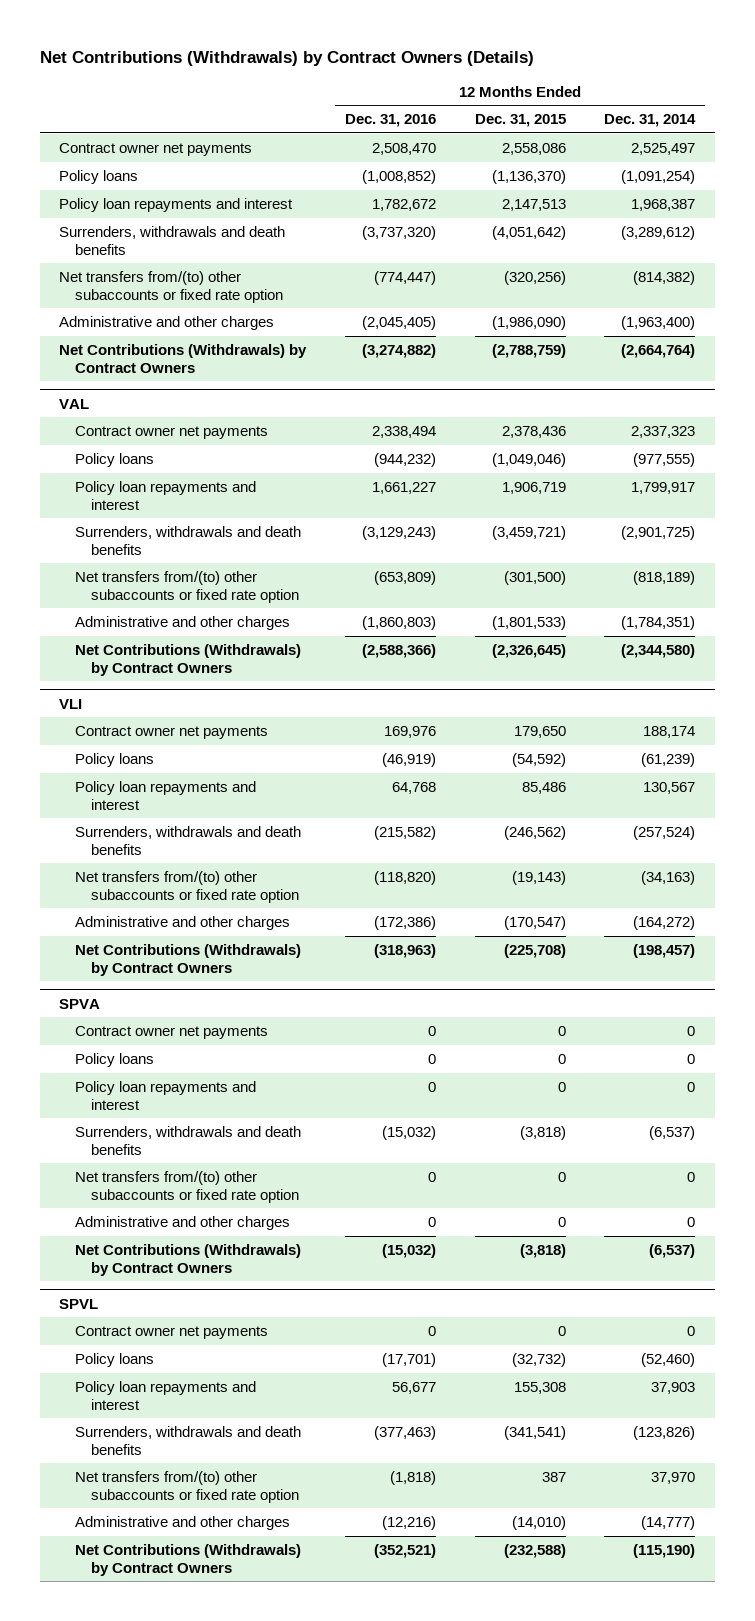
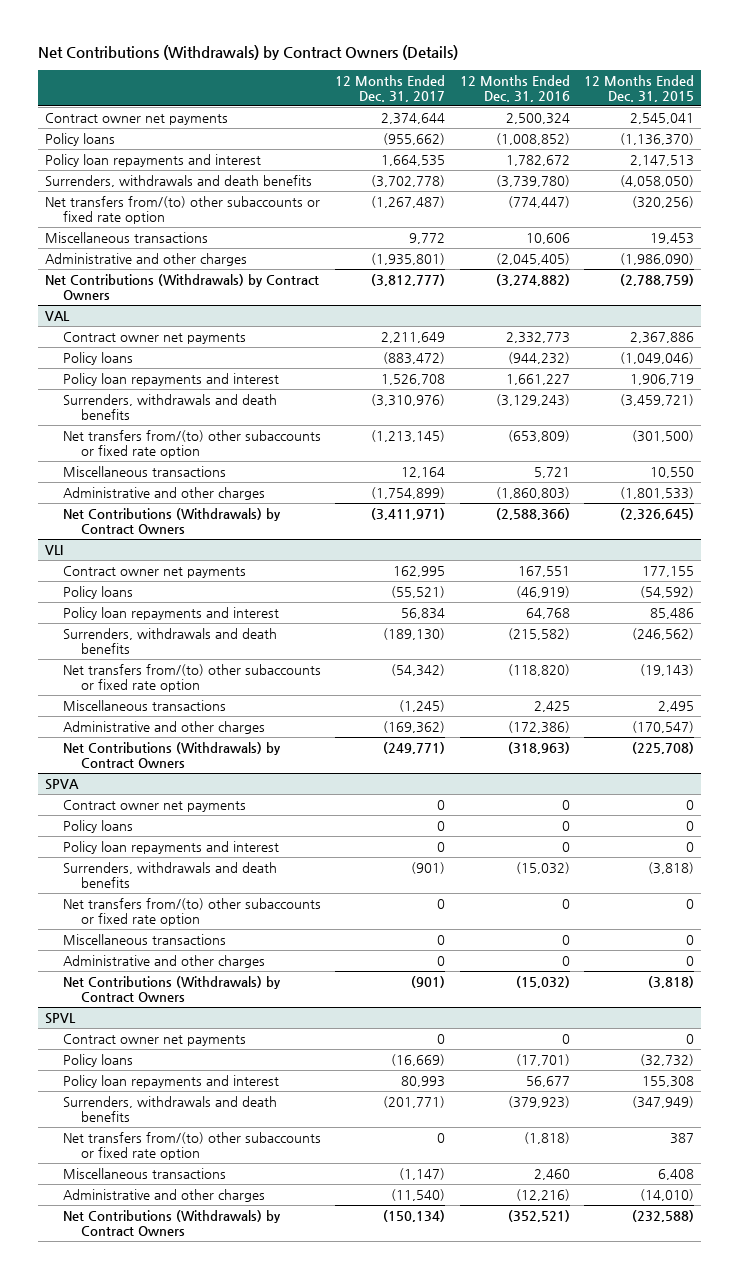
- | 12 Months Ended Dec. 31, 2016 | 12 Months Ended Dec. 31, 2015 | 12 Months Ended Dec. 31, 2014
+ | 12 Months Ended Dec. 31, 2017 | 12 Months Ended Dec. 31, 2016 | 12 Months Ended Dec. 31, 2015
- Contract owner net payments | 2,508,470 | 2,558,086 | 2,525,497
+ Contract owner net payments | 2,374,644 | 2,500,324 | 2,545,041
- Surrenders, withdrawals and death benefits | (3,737,320) | (4,051,642) | (3,289,612)
+ Surrenders, withdrawals and death benefits | (3,702,778) | (3,739,780) | (4,058,050)
+ Miscellaneous transactions | 9,772 | 10,606 | 19,453
@ VAL
- Contract owner net payments | 2,338,494 | 2,378,436 | 2,337,323
+ Contract owner net payments | 2,211,649 | 2,332,773 | 2,367,886
+ Miscellaneous transactions | 12,164 | 5,721 | 10,550
@ VLI
- Contract owner net payments | 169,976 | 179,650 | 188,174
+ Contract owner net payments | 162,995 | 167,551 | 177,155
+ Miscellaneous transactions | (1,245) | 2,425 | 2,495
@ SPVA
+ Miscellaneous transactions | 0 | 0 | 0
@ SPVL
- Surrenders, withdrawals and death benefits | (377,463) | (341,541) | (123,826)
+ Surrenders, withdrawals and death benefits | (201,771) | (379,923) | (347,949)
+ Miscellaneous transactions | (1,147) | 2,460 | 6,408

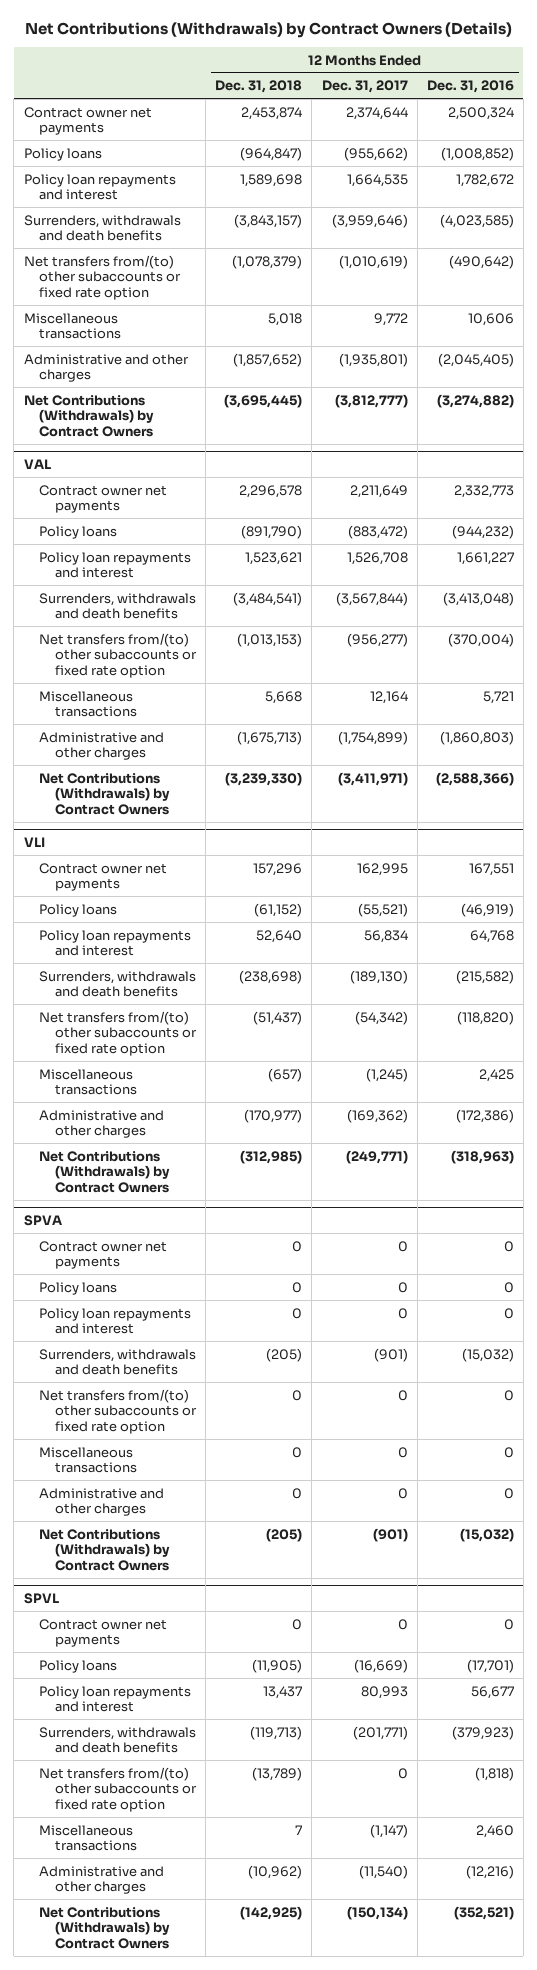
- | 12 Months Ended Dec. 31, 2017 | 12 Months Ended Dec. 31, 2016 | 12 Months Ended Dec. 31, 2015
+ | 12 Months Ended Dec. 31, 2018 | 12 Months Ended Dec. 31, 2017 | 12 Months Ended Dec. 31, 2016
- Surrenders, withdrawals and death benefits | (3,702,778) | (3,739,780) | (4,058,050)
- Net transfers from/(to) other subaccounts or fixed rate option | (1,267,487) | (774,447) | (320,256)
+ Surrenders, withdrawals and death benefits | (3,843,157) | (3,959,646) | (4,023,585)
+ Net transfers from/(to) other subaccounts or fixed rate option | (1,078,379) | (1,010,619) | (490,642)
@ VAL
- Surrenders, withdrawals and death benefits | (3,310,976) | (3,129,243) | (3,459,721)
- Net transfers from/(to) other subaccounts or fixed rate option | (1,213,145) | (653,809) | (301,500)
+ Surrenders, withdrawals and death benefits | (3,484,541) | (3,567,844) | (3,413,048)
+ Net transfers from/(to) other subaccounts or fixed rate option | (1,013,153) | (956,277) | (370,004)

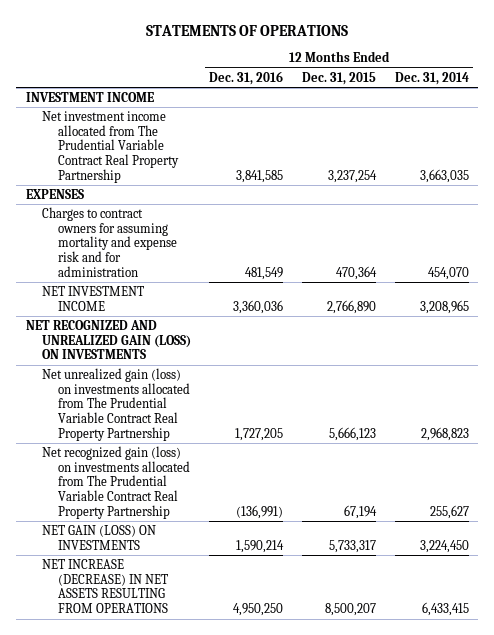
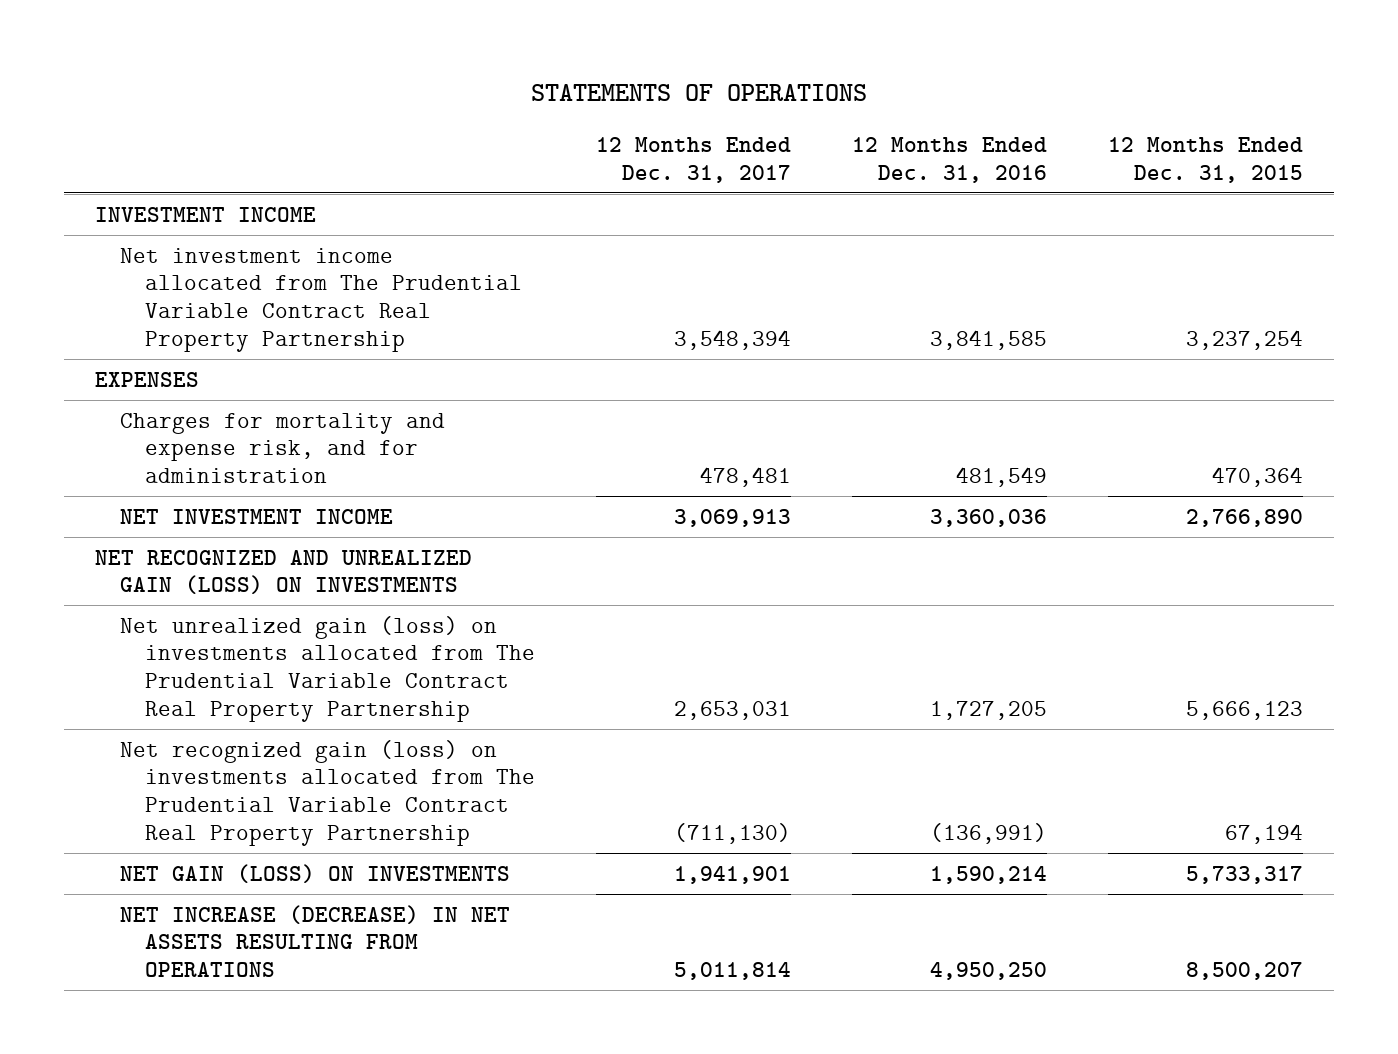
- | 12 Months Ended Dec. 31, 2016 | 12 Months Ended Dec. 31, 2015 | 12 Months Ended Dec. 31, 2014
+ | 12 Months Ended Dec. 31, 2017 | 12 Months Ended Dec. 31, 2016 | 12 Months Ended Dec. 31, 2015
- Charges to contract owners for assuming mortality and expense risk and for administration | 481,549 | 470,364 | 454,070
+ Charges for mortality and expense risk, and for administration | 478,481 | 481,549 | 470,364

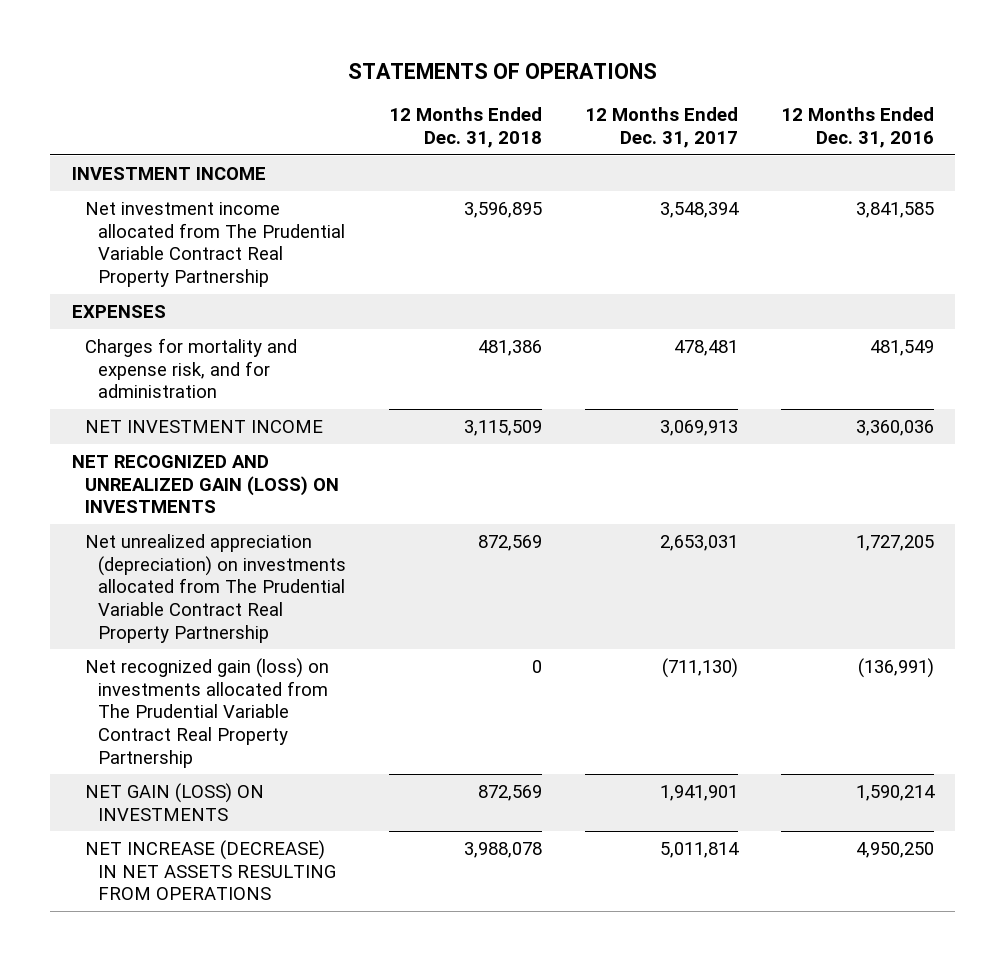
- | 12 Months Ended Dec. 31, 2017 | 12 Months Ended Dec. 31, 2016 | 12 Months Ended Dec. 31, 2015
+ | 12 Months Ended Dec. 31, 2018 | 12 Months Ended Dec. 31, 2017 | 12 Months Ended Dec. 31, 2016
- Net unrealized gain (loss) on investments allocated from The Prudential Variable Contract Real Property Partnership | 2,653,031 | 1,727,205 | 5,666,123
+ Net unrealized appreciation (depreciation) on investments allocated from The Prudential Variable Contract Real Property Partnership | 872,569 | 2,653,031 | 1,727,205

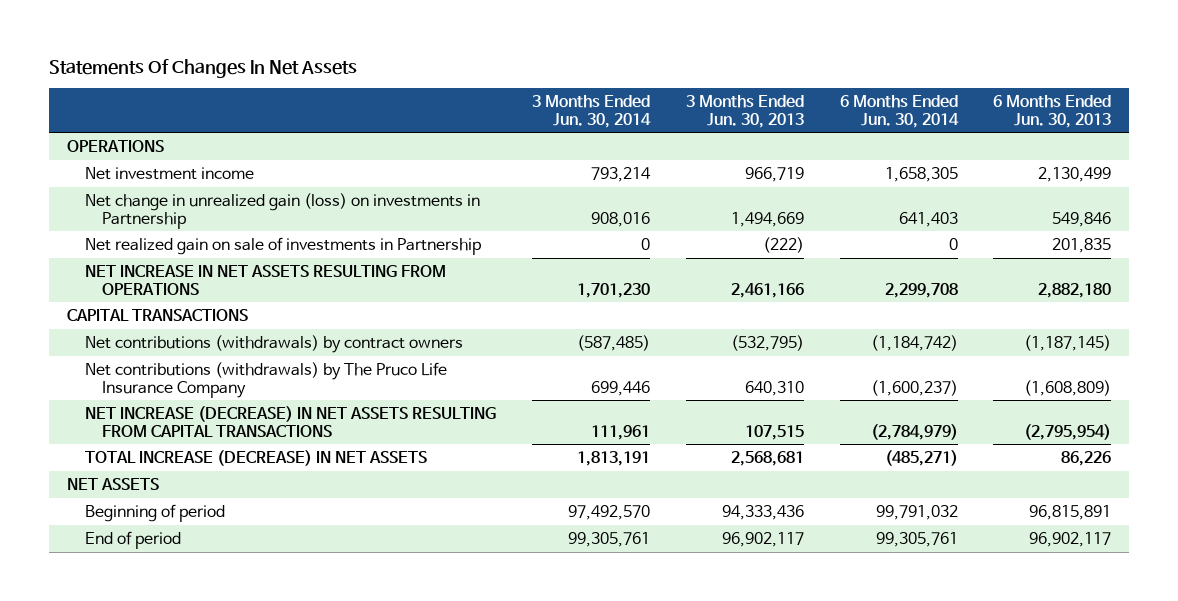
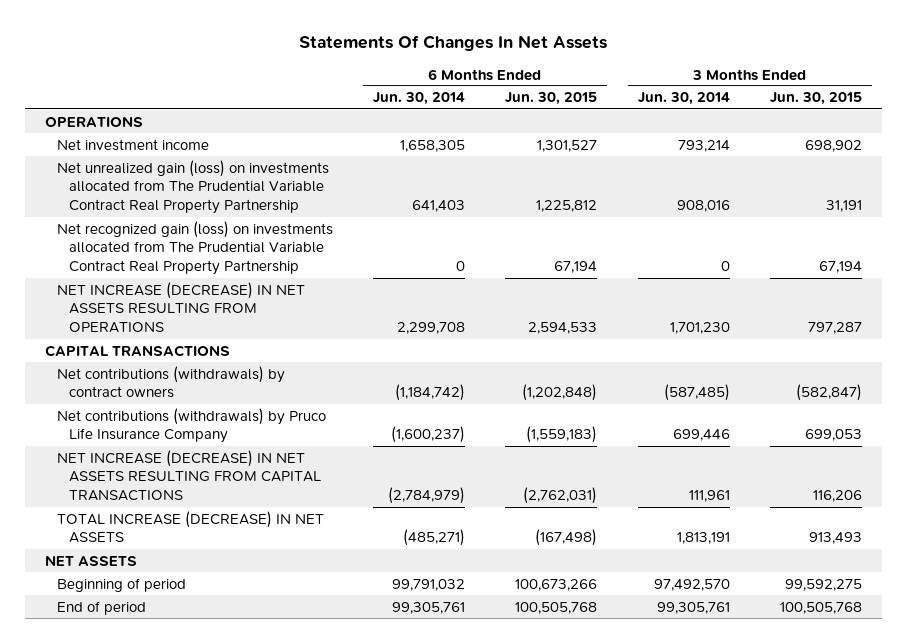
- | 3 Months Ended Jun. 30, 2014 | 3 Months Ended Jun. 30, 2013 | 6 Months Ended Jun. 30, 2014 | 6 Months Ended Jun. 30, 2013
+ | 6 Months Ended Jun. 30, 2014 | 6 Months Ended Jun. 30, 2015 | 3 Months Ended Jun. 30, 2014 | 3 Months Ended Jun. 30, 2015
- Net change in unrealized gain (loss) on investments in Partnership | 908,016 | 1,494,669 | 641,403 | 549,846
- Net realized gain on sale of investments in Partnership | 0 | (222) | 0 | 201,835
- NET INCREASE IN NET ASSETS RESULTING FROM OPERATIONS | 1,701,230 | 2,461,166 | 2,299,708 | 2,882,180
+ Net unrealized gain (loss) on investments allocated from The Prudential Variable Contract Real Property Partnership | 641,403 | 1,225,812 | 908,016 | 31,191
+ Net recognized gain (loss) on investments allocated from The Prudential Variable Contract Real Property Partnership | 0 | 67,194 | 0 | 67,194
+ NET INCREASE (DECREASE) IN NET ASSETS RESULTING FROM OPERATIONS | 2,299,708 | 2,594,533 | 1,701,230 | 797,287
- Net contributions (withdrawals) by The Pruco Life Insurance Company | 699,446 | 640,310 | (1,600,237) | (1,608,809)
+ Net contributions (withdrawals) by Pruco Life Insurance Company | (1,600,237) | (1,559,183) | 699,446 | 699,053

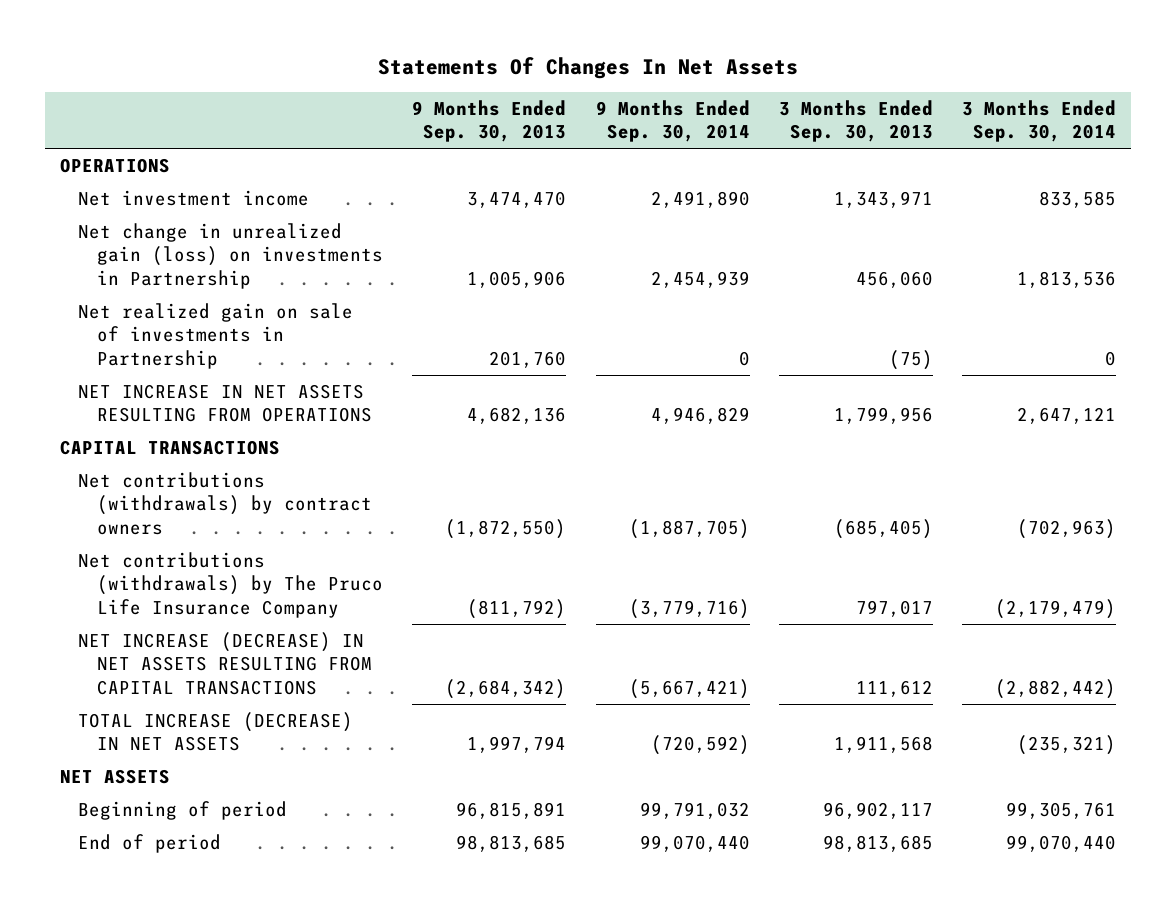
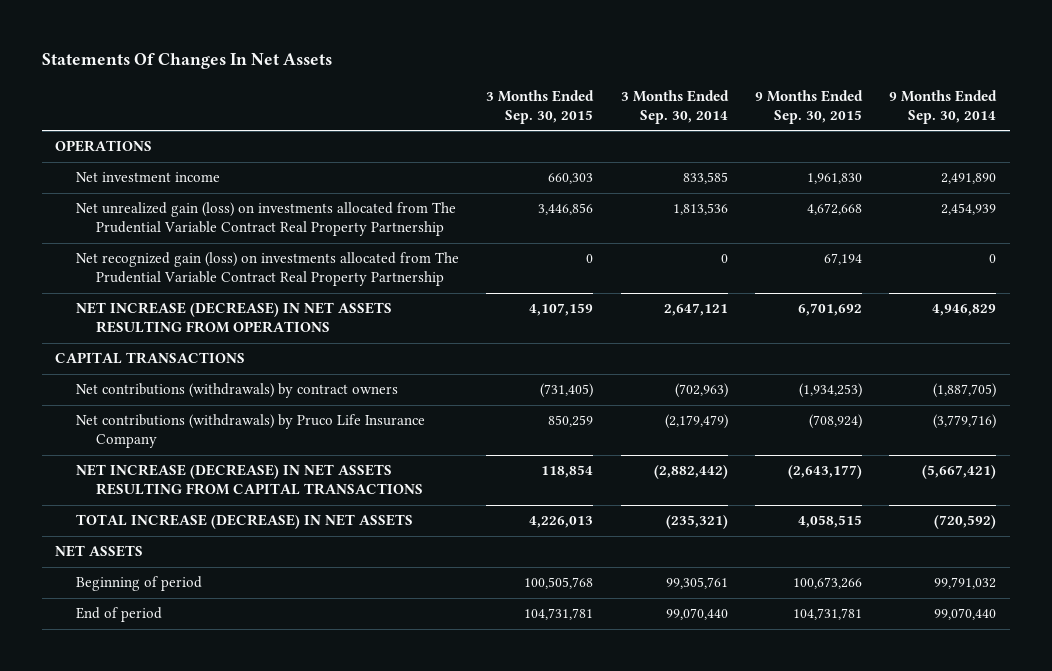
- | 9 Months Ended Sep. 30, 2013 | 9 Months Ended Sep. 30, 2014 | 3 Months Ended Sep. 30, 2013 | 3 Months Ended Sep. 30, 2014
+ | 3 Months Ended Sep. 30, 2015 | 3 Months Ended Sep. 30, 2014 | 9 Months Ended Sep. 30, 2015 | 9 Months Ended Sep. 30, 2014
- Net change in unrealized gain (loss) on investments in Partnership | 1,005,906 | 2,454,939 | 456,060 | 1,813,536
- Net realized gain on sale of investments in Partnership | 201,760 | 0 | (75) | 0
- NET INCREASE IN NET ASSETS RESULTING FROM OPERATIONS | 4,682,136 | 4,946,829 | 1,799,956 | 2,647,121
+ Net unrealized gain (loss) on investments allocated from The Prudential Variable Contract Real Property Partnership | 3,446,856 | 1,813,536 | 4,672,668 | 2,454,939
+ Net recognized gain (loss) on investments allocated from The Prudential Variable Contract Real Property Partnership | 0 | 0 | 67,194 | 0
+ NET INCREASE (DECREASE) IN NET ASSETS RESULTING FROM OPERATIONS | 4,107,159 | 2,647,121 | 6,701,692 | 4,946,829
- Net contributions (withdrawals) by The Pruco Life Insurance Company | (811,792) | (3,779,716) | 797,017 | (2,179,479)
+ Net contributions (withdrawals) by Pruco Life Insurance Company | 850,259 | (2,179,479) | (708,924) | (3,779,716)

